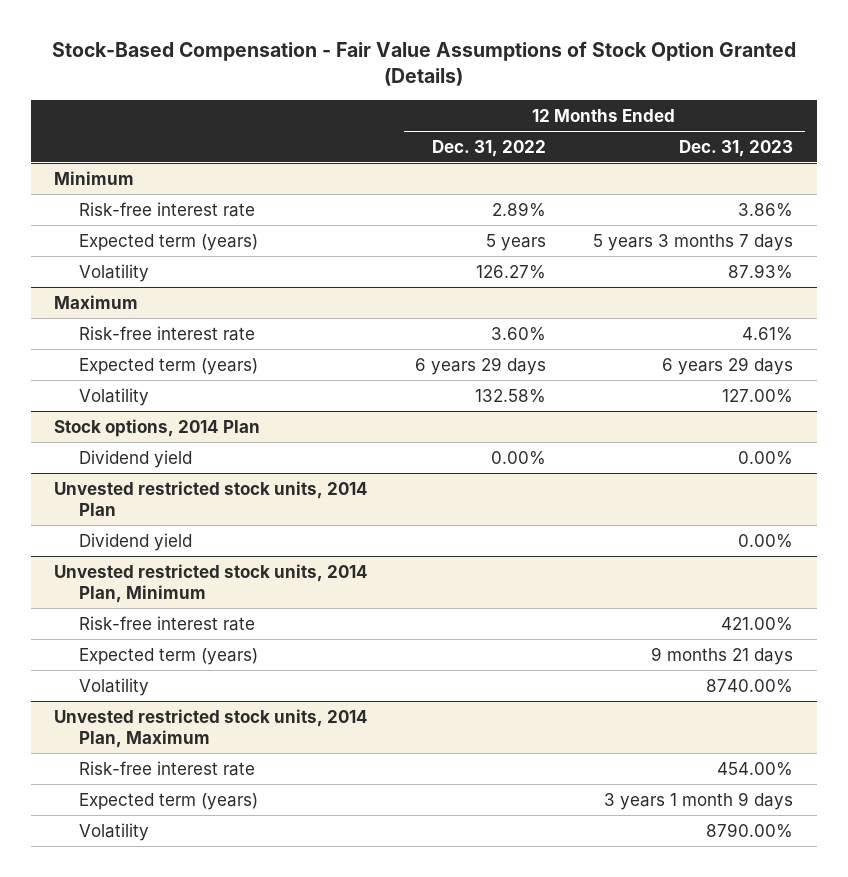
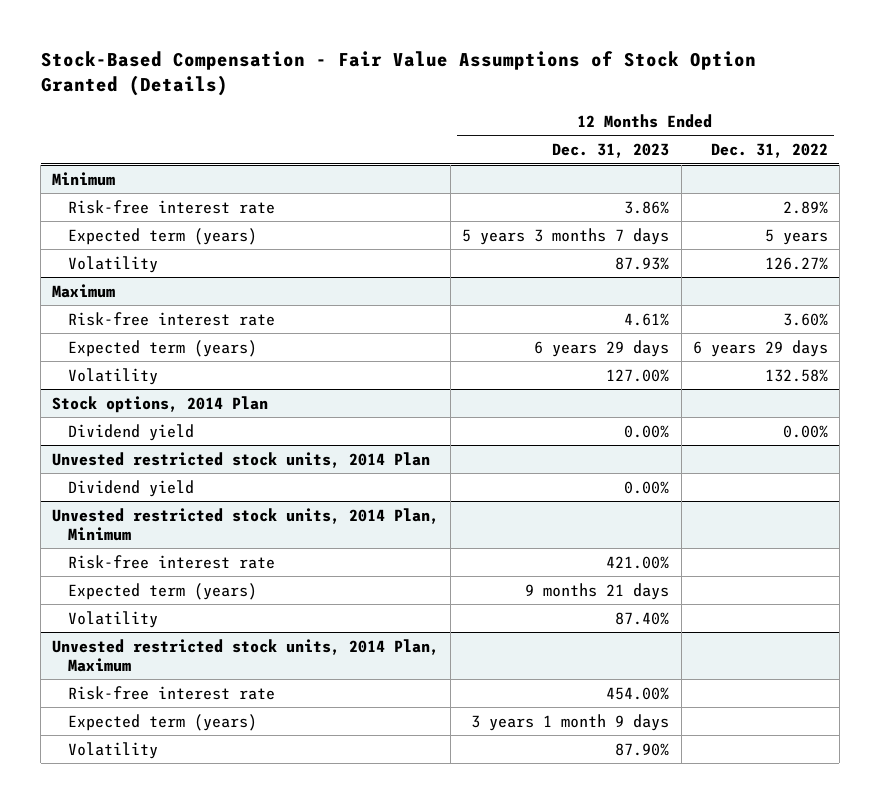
- | 12 Months Ended Dec. 31, 2022 | 12 Months Ended Dec. 31, 2023
+ | 12 Months Ended Dec. 31, 2023 | 12 Months Ended Dec. 31, 2022
@ Unvested restricted stock units, 2014 Plan, Minimum
- Volatility | | 8740.00%
+ Volatility | 87.40% |
@ Unvested restricted stock units, 2014 Plan, Maximum
- Volatility | | 8790.00%
+ Volatility | 87.90% |

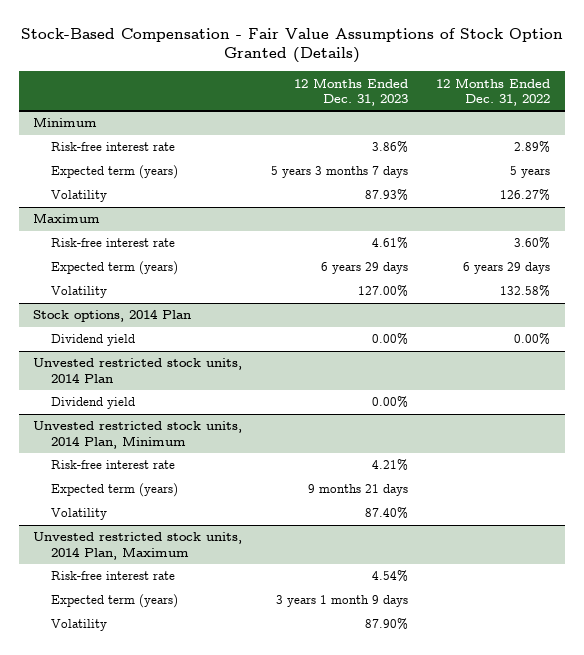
@ Unvested restricted stock units, 2014 Plan, Minimum
- Risk-free interest rate | 421.00% |
+ Risk-free interest rate | 4.21% |
@ Unvested restricted stock units, 2014 Plan, Maximum
- Risk-free interest rate | 454.00% |
+ Risk-free interest rate | 4.54% |

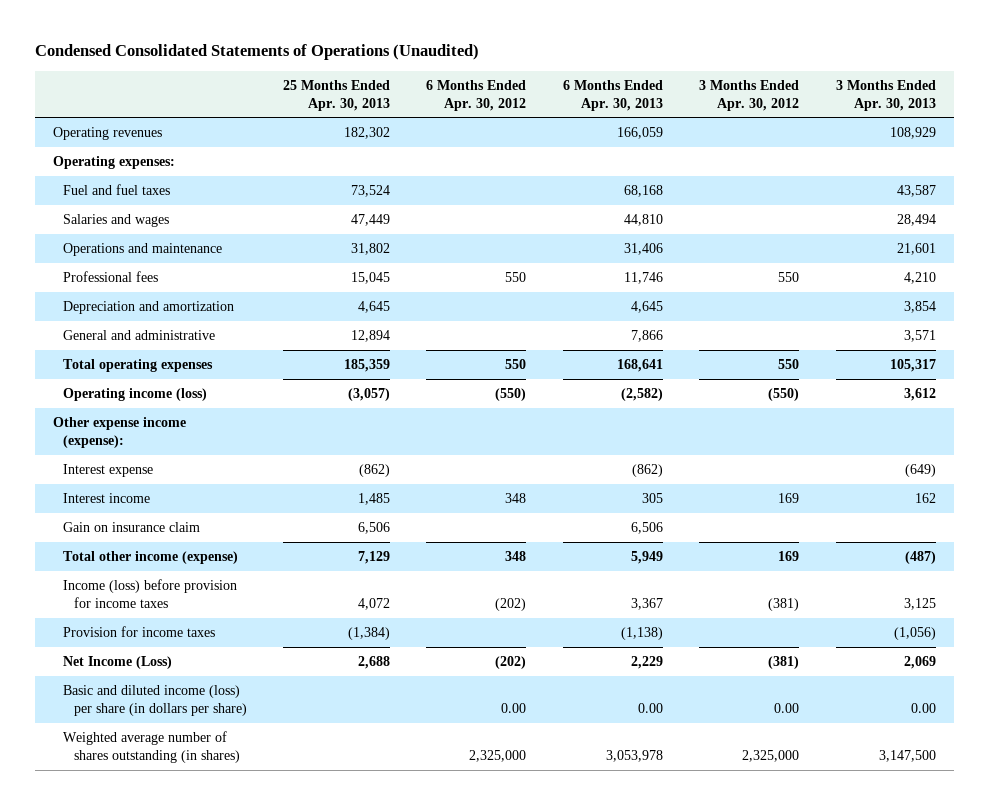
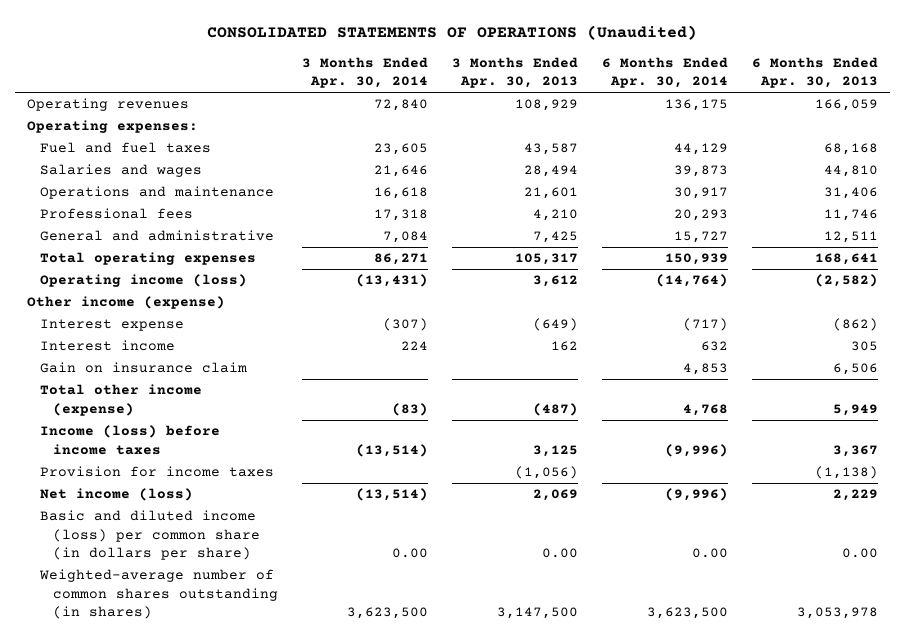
- Condensed Consolidated Statements of Operations (Unaudited)
+ CONSOLIDATED STATEMENTS OF OPERATIONS (Unaudited)
- | 25 Months Ended Apr. 30, 2013 | 6 Months Ended Apr. 30, 2012 | 6 Months Ended Apr. 30, 2013 | 3 Months Ended Apr. 30, 2012 | 3 Months Ended Apr. 30, 2013
+ | 3 Months Ended Apr. 30, 2014 | 3 Months Ended Apr. 30, 2013 | 6 Months Ended Apr. 30, 2014 | 6 Months Ended Apr. 30, 2013
- Depreciation and amortization | 4,645 | | 4,645 | | 3,854
- General and administrative | 12,894 | | 7,866 | | 3,571
+ General and administrative | 7,084 | 7,425 | 15,727 | 12,511
- Other expense income (expense):
+ Other income (expense)
- Income (loss) before provision for income taxes | 4,072 | (202) | 3,367 | (381) | 3,125
+ Income (loss) before income taxes | (13,514) | 3,125 | (9,996) | 3,367
- Net Income (Loss) | 2,688 | (202) | 2,229 | (381) | 2,069
- Basic and diluted income (loss) per share (in dollars per share) | | 0.00 | 0.00 | 0.00 | 0.00
- Weighted average number of shares outstanding (in shares) | | 2,325,000 | 3,053,978 | 2,325,000 | 3,147,500
+ Net income (loss) | (13,514) | 2,069 | (9,996) | 2,229
+ Basic and diluted income (loss) per common share (in dollars per share) | 0.00 | 0.00 | 0.00 | 0.00
+ Weighted-average number of common shares outstanding (in shares) | 3,623,500 | 3,147,500 | 3,623,500 | 3,053,978

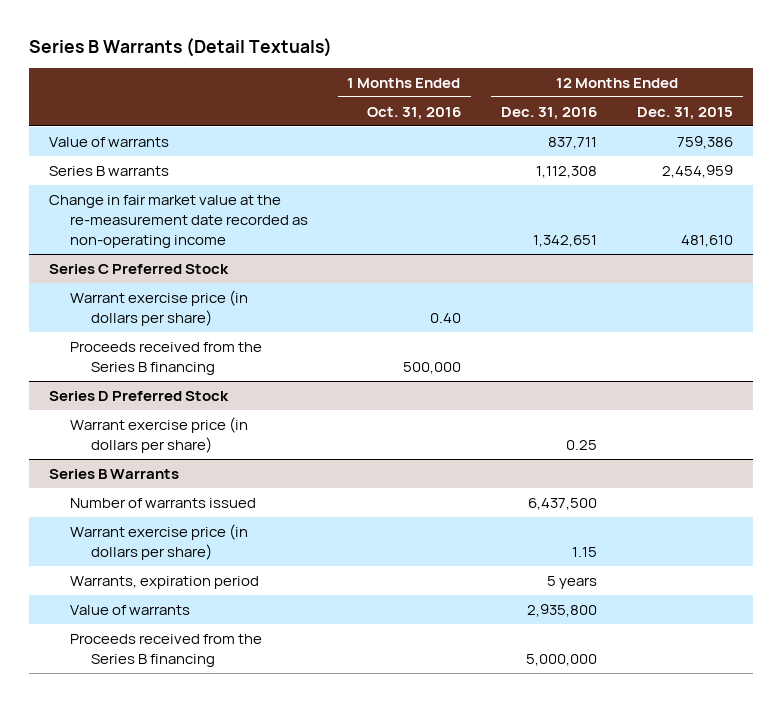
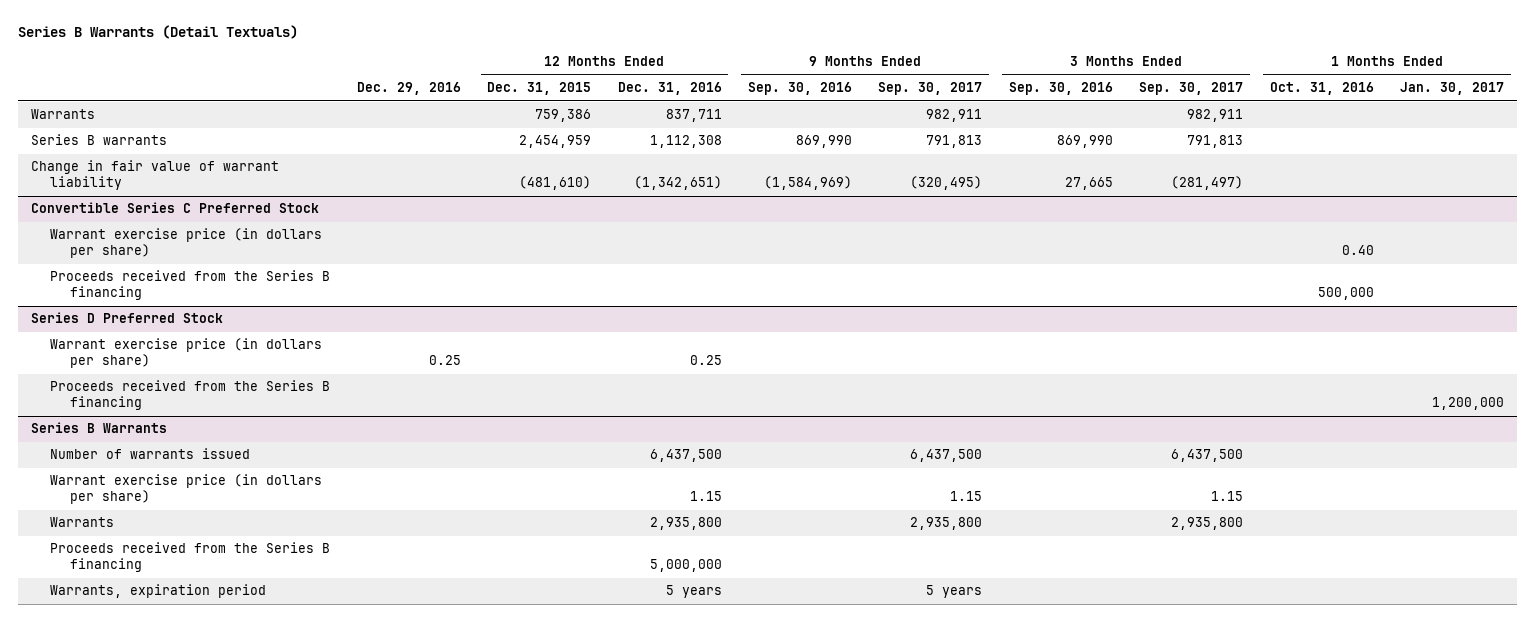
- | 1 Months Ended Oct. 31, 2016 | 12 Months Ended Dec. 31, 2016 | 12 Months Ended Dec. 31, 2015
+ | Dec. 29, 2016 | 12 Months Ended Dec. 31, 2015 | 12 Months Ended Dec. 31, 2016 | 9 Months Ended Sep. 30, 2016 | 9 Months Ended Sep. 30, 2017 | 3 Months Ended Sep. 30, 2016 | 3 Months Ended Sep. 30, 2017 | 1 Months Ended Oct. 31, 2016 | 1 Months Ended Jan. 30, 2017
- Value of warrants | | 837,711 | 759,386
+ Warrants | | 759,386 | 837,711 | | 982,911 | | 982,911 | |
- Change in fair market value at the re-measurement date recorded as non-operating income | | 1,342,651 | 481,610
- Series C Preferred Stock
+ Change in fair value of warrant liability | | (481,610) | (1,342,651) | (1,584,969) | (320,495) | 27,665 | (281,497) | |
+ Convertible Series C Preferred Stock
@ Series D Preferred Stock
+ Proceeds received from the Series B financing | | | | | | | | | 1,200,000
@ Series B Warrants
- Value of warrants | | 2,935,800 |
+ Warrants | | | 2,935,800 | | 2,935,800 | | 2,935,800 | |
moved down: Warrants, expiration period | | | 5 years | | 5 years | | | |

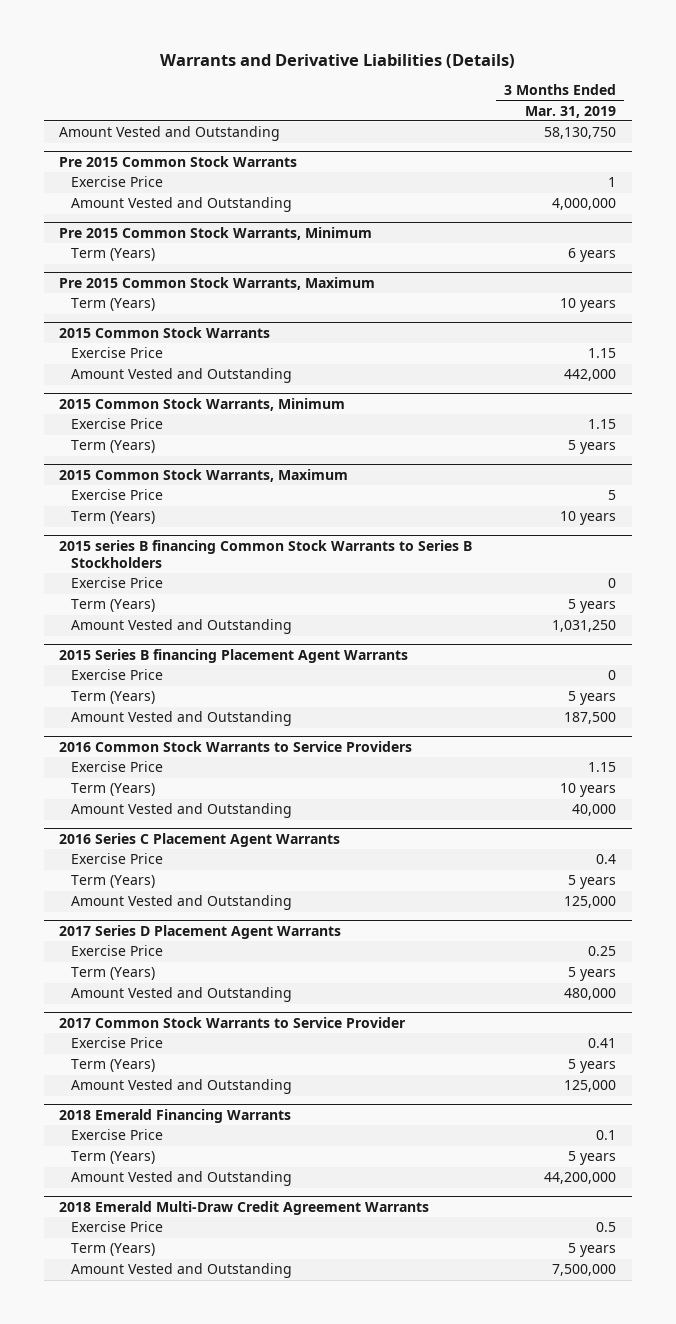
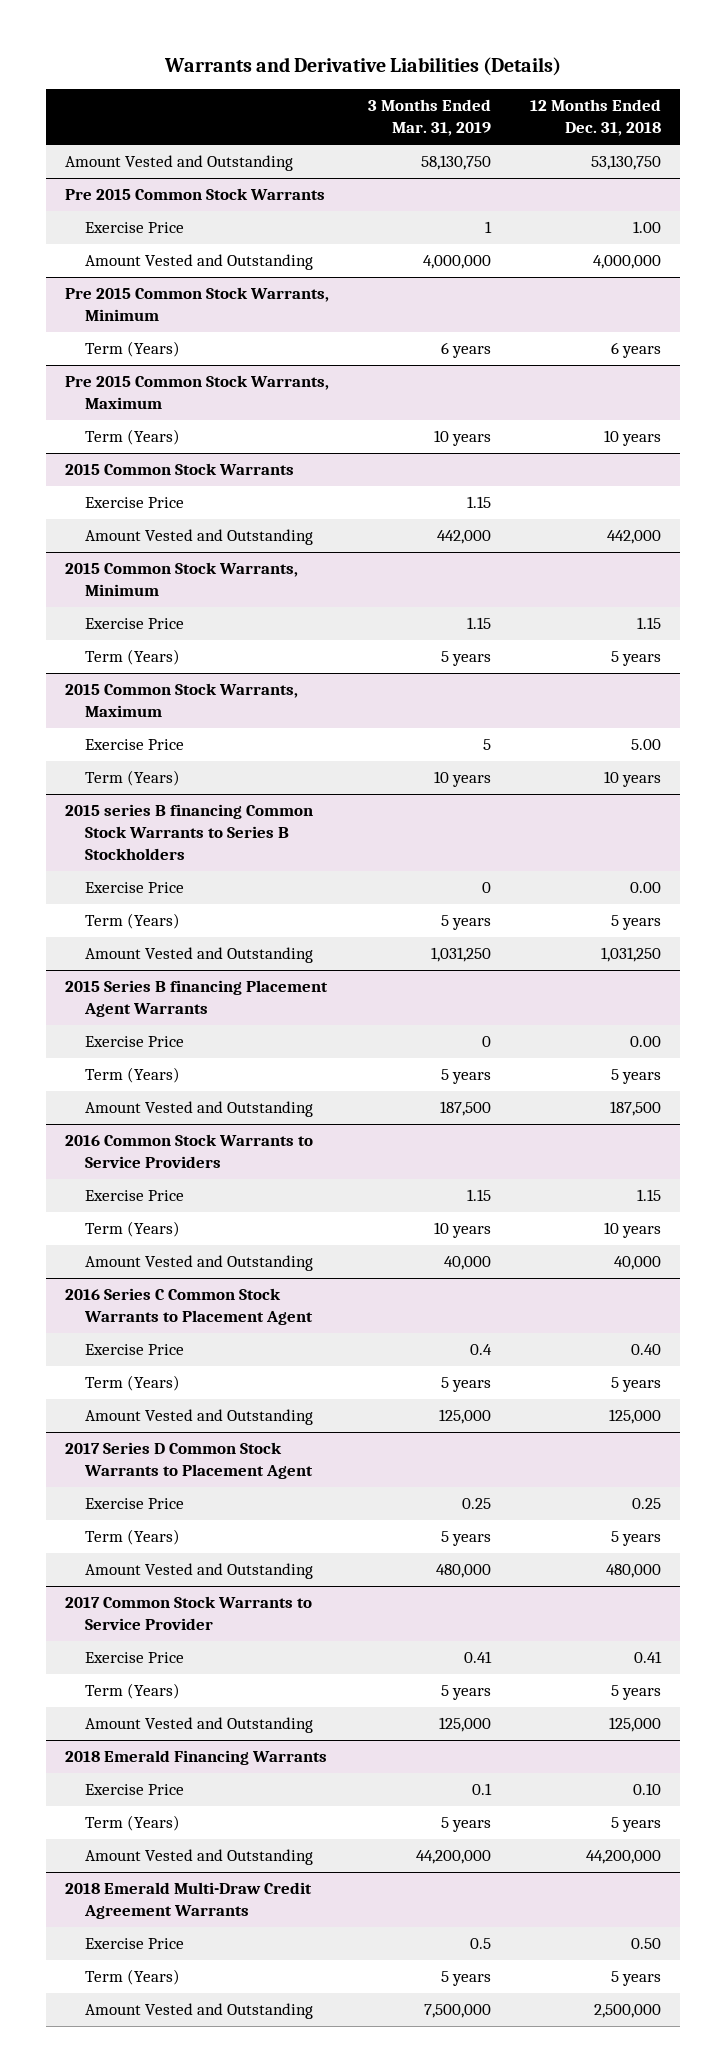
- | 3 Months Ended Mar. 31, 2019
+ | 3 Months Ended Mar. 31, 2019 | 12 Months Ended Dec. 31, 2018
- 2016 Series C Placement Agent Warrants
+ 2016 Series C Common Stock Warrants to Placement Agent
- 2017 Series D Placement Agent Warrants
+ 2017 Series D Common Stock Warrants to Placement Agent

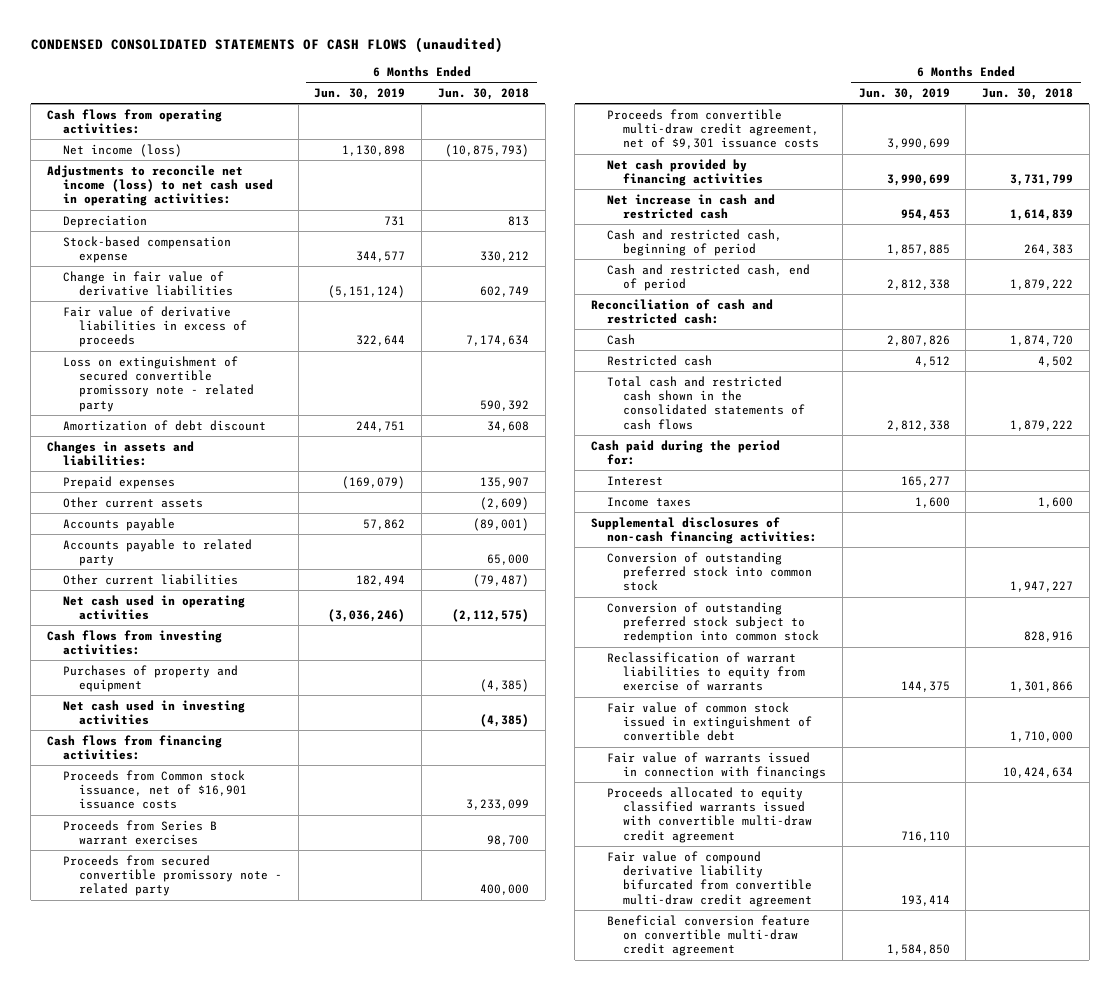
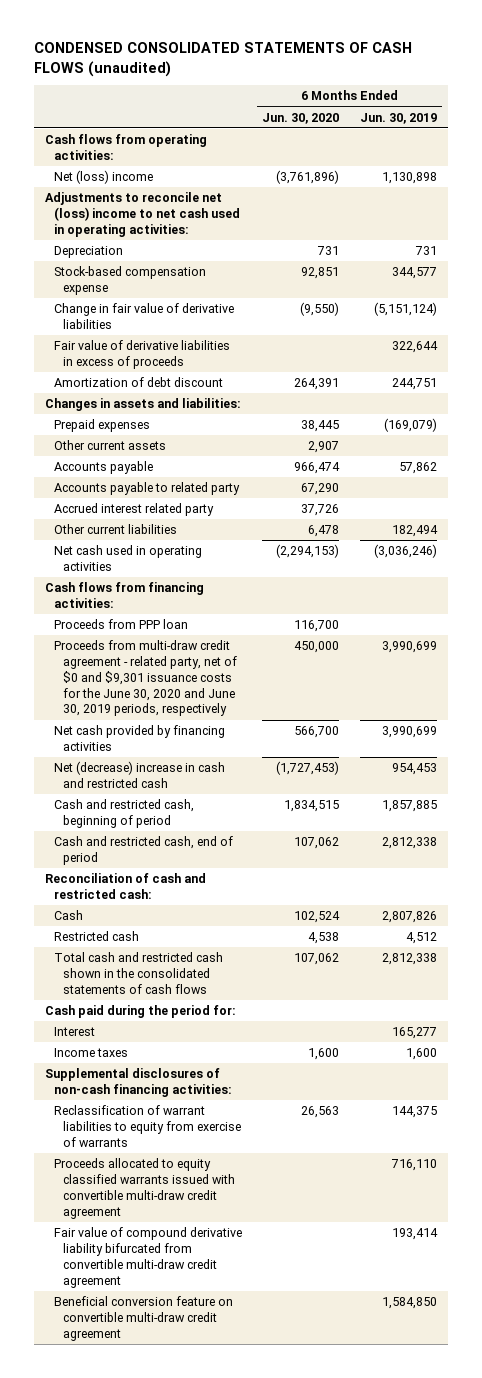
- | 6 Months Ended Jun. 30, 2019 | 6 Months Ended Jun. 30, 2018
+ | 6 Months Ended Jun. 30, 2020 | 6 Months Ended Jun. 30, 2019
- Net income (loss) | 1,130,898 | (10,875,793)
- Adjustments to reconcile net income (loss) to net cash used in operating activities:
+ Net (loss) income | (3,761,896) | 1,130,898
+ Adjustments to reconcile net (loss) income to net cash used in operating activities:
- Loss on extinguishment of secured convertible promissory note - related party | | 590,392
+ Accrued interest related party | 37,726 |
- Cash flows from investing activities:
- Purchases of property and equipment | | (4,385)
- Net cash used in investing activities | | (4,385)
- Proceeds from Common stock issuance, net of $16,901 issuance costs | | 3,233,099
- Proceeds from Series B warrant exercises | | 98,700
- Proceeds from secured convertible promissory note - related party | | 400,000
- Proceeds from convertible multi-draw credit agreement, net of $9,301 issuance costs | 3,990,699 |
+ Proceeds from PPP loan | 116,700 |
+ Proceeds from multi-draw credit agreement - related party, net of $0 and $9,301 issuance costs for the June 30, 2020 and June 30, 2019 periods, respectively | 450,000 | 3,990,699
- Net increase in cash and restricted cash | 954,453 | 1,614,839
+ Net (decrease) increase in cash and restricted cash | (1,727,453) | 954,453
- Conversion of outstanding preferred stock into common stock | | 1,947,227
- Conversion of outstanding preferred stock subject to redemption into common stock | | 828,916
- Fair value of common stock issued in extinguishment of convertible debt | | 1,710,000
- Fair value of warrants issued in connection with financings | | 10,424,634

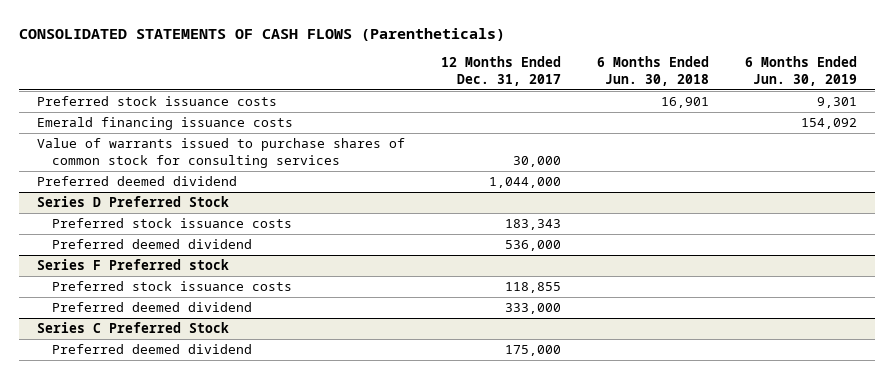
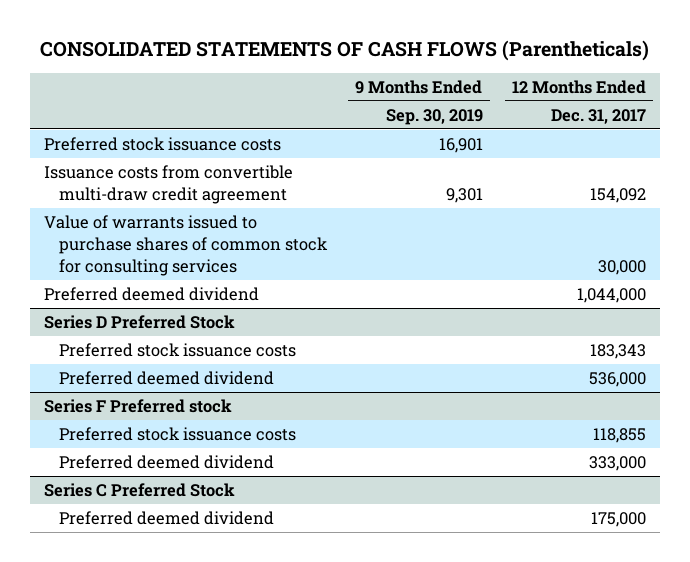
- | 12 Months Ended Dec. 31, 2017 | 6 Months Ended Jun. 30, 2018 | 6 Months Ended Jun. 30, 2019
+ | 9 Months Ended Sep. 30, 2019 | 12 Months Ended Dec. 31, 2017
- Emerald financing issuance costs | | | 154,092
+ Issuance costs from convertible multi-draw credit agreement | 9,301 | 154,092

